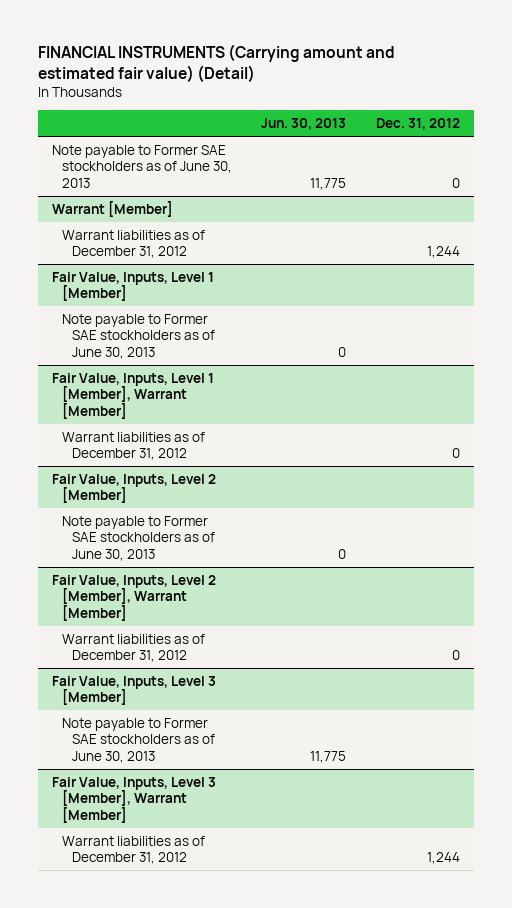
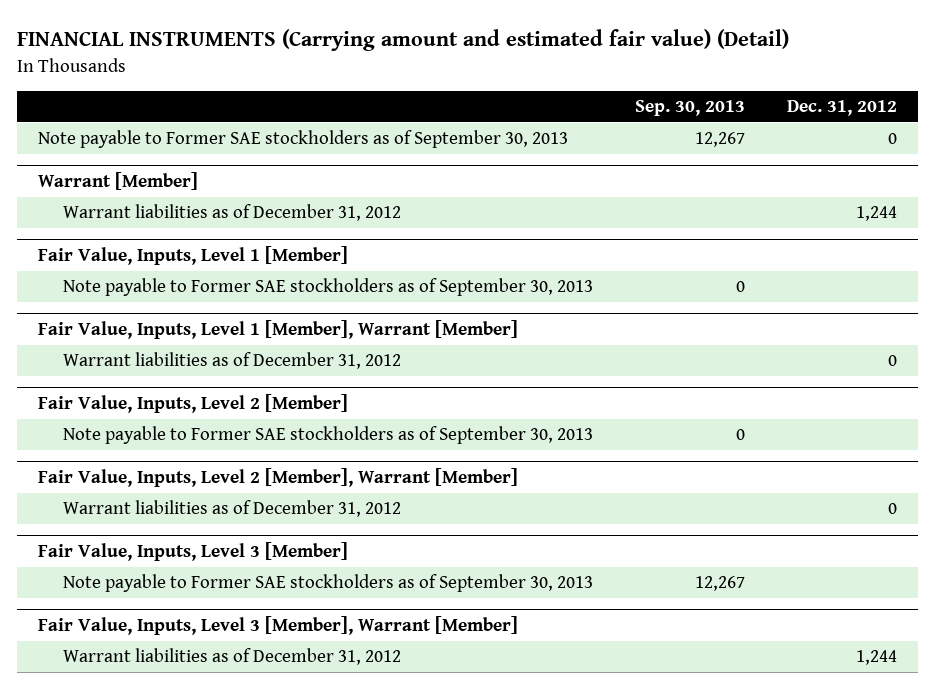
- | Jun. 30, 2013 | Dec. 31, 2012
+ | Sep. 30, 2013 | Dec. 31, 2012
- Note payable to Former SAE stockholders as of June 30, 2013 | 11,775 | 0
+ Note payable to Former SAE stockholders as of September 30, 2013 | 12,267 | 0
@ Fair Value, Inputs, Level 1 [Member]
- Note payable to Former SAE stockholders as of June 30, 2013 | 0 |
+ Note payable to Former SAE stockholders as of September 30, 2013 | 0 |
@ Fair Value, Inputs, Level 2 [Member]
- Note payable to Former SAE stockholders as of June 30, 2013 | 0 |
+ Note payable to Former SAE stockholders as of September 30, 2013 | 0 |
@ Fair Value, Inputs, Level 3 [Member]
- Note payable to Former SAE stockholders as of June 30, 2013 | 11,775 |
+ Note payable to Former SAE stockholders as of September 30, 2013 | 12,267 |

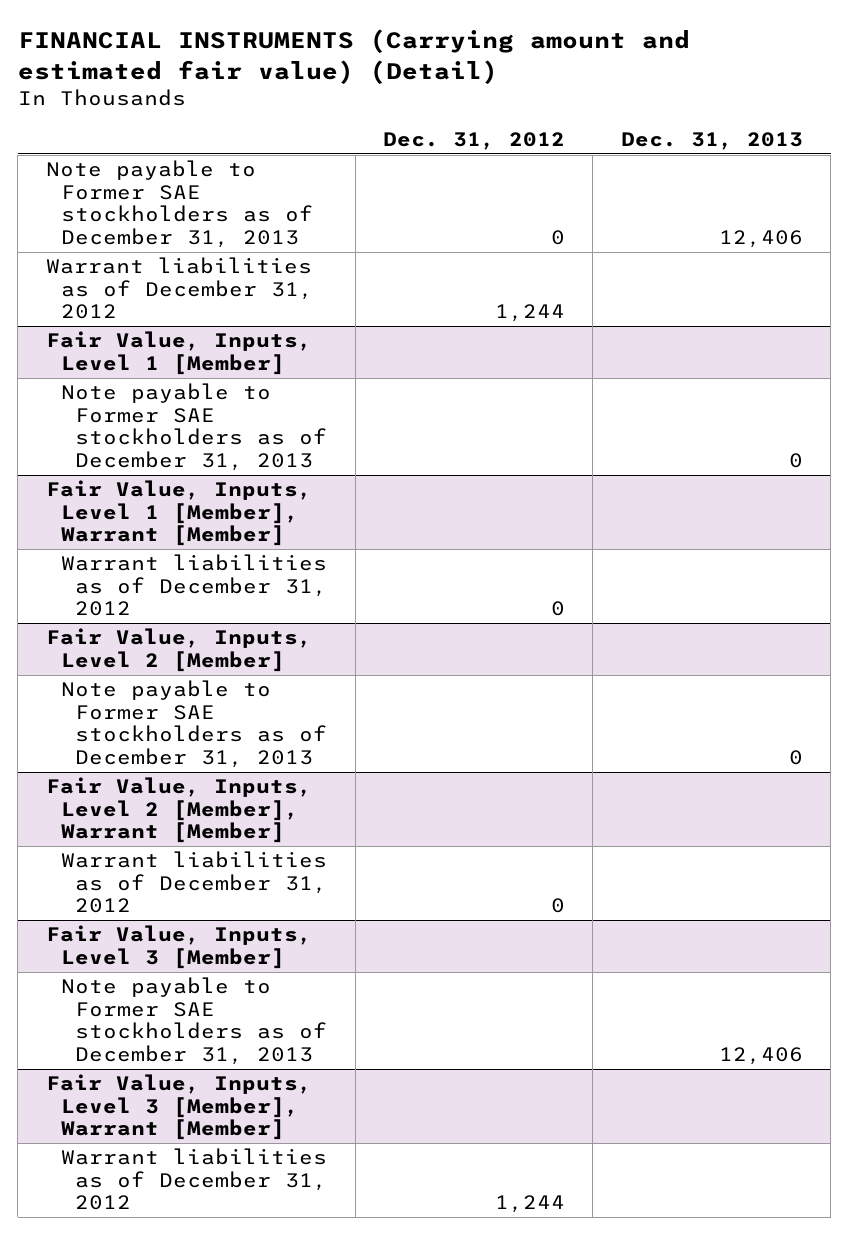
- | Sep. 30, 2013 | Dec. 31, 2012
+ | Dec. 31, 2012 | Dec. 31, 2013
- Note payable to Former SAE stockholders as of September 30, 2013 | 12,267 | 0
- Warrant [Member]
+ Note payable to Former SAE stockholders as of December 31, 2013 | 0 | 12,406
@ Fair Value, Inputs, Level 1 [Member]
- Note payable to Former SAE stockholders as of September 30, 2013 | 0 |
+ Note payable to Former SAE stockholders as of December 31, 2013 | | 0
@ Fair Value, Inputs, Level 2 [Member]
- Note payable to Former SAE stockholders as of September 30, 2013 | 0 |
+ Note payable to Former SAE stockholders as of December 31, 2013 | | 0
@ Fair Value, Inputs, Level 3 [Member]
- Note payable to Former SAE stockholders as of September 30, 2013 | 12,267 |
+ Note payable to Former SAE stockholders as of December 31, 2013 | | 12,406

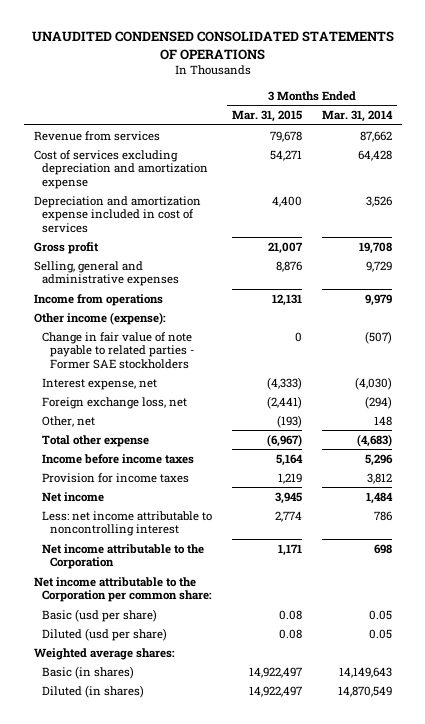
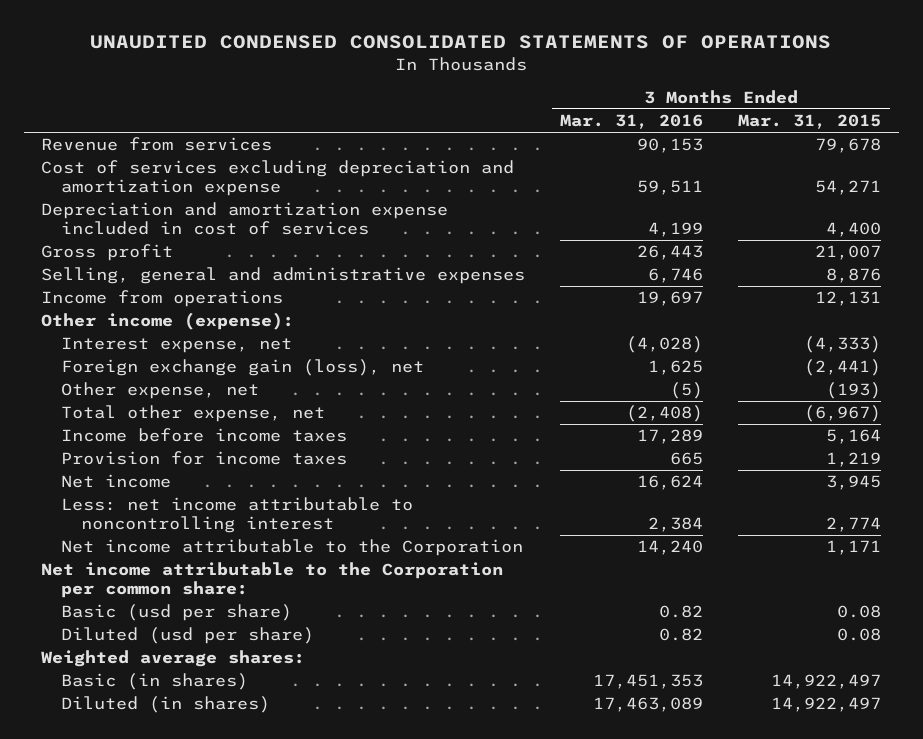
- | 3 Months Ended Mar. 31, 2015 | 3 Months Ended Mar. 31, 2014
+ | 3 Months Ended Mar. 31, 2016 | 3 Months Ended Mar. 31, 2015
- Change in fair value of note payable to related parties - Former SAE stockholders | 0 | (507)
- Foreign exchange loss, net | (2,441) | (294)
- Other, net | (193) | 148
- Total other expense | (6,967) | (4,683)
+ Foreign exchange gain (loss), net | 1,625 | (2,441)
+ Other expense, net | (5) | (193)
+ Total other expense, net | (2,408) | (6,967)

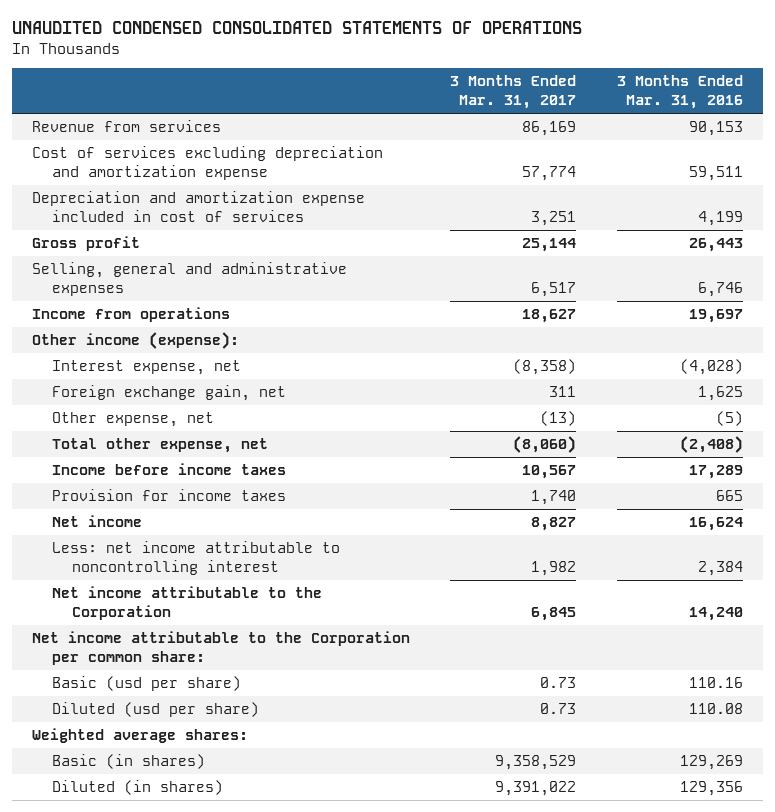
- | 3 Months Ended Mar. 31, 2016 | 3 Months Ended Mar. 31, 2015
+ | 3 Months Ended Mar. 31, 2017 | 3 Months Ended Mar. 31, 2016
- Foreign exchange gain (loss), net | 1,625 | (2,441)
+ Foreign exchange gain, net | 311 | 1,625
- Basic (usd per share) | 0.82 | 0.08
- Diluted (usd per share) | 0.82 | 0.08
+ Basic (usd per share) | 0.73 | 110.16
+ Diluted (usd per share) | 0.73 | 110.08
- Basic (in shares) | 17,451,353 | 14,922,497
- Diluted (in shares) | 17,463,089 | 14,922,497
+ Basic (in shares) | 9,358,529 | 129,269
+ Diluted (in shares) | 9,391,022 | 129,356

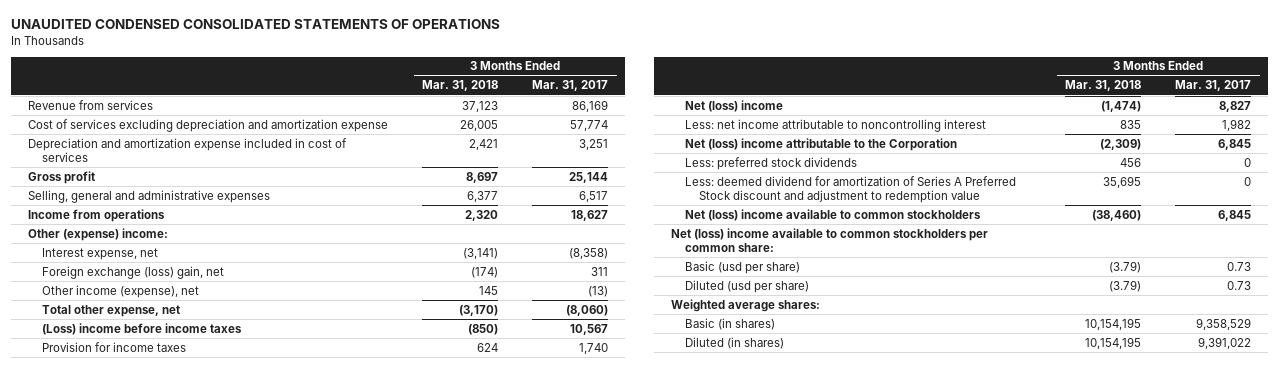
- | 3 Months Ended Mar. 31, 2017 | 3 Months Ended Mar. 31, 2016
+ | 3 Months Ended Mar. 31, 2018 | 3 Months Ended Mar. 31, 2017
- Other income (expense):
+ Other (expense) income:
- Foreign exchange gain, net | 311 | 1,625
- Other expense, net | (13) | (5)
+ Foreign exchange (loss) gain, net | (174) | 311
+ Other income (expense), net | 145 | (13)
- Income before income taxes | 10,567 | 17,289
+ (Loss) income before income taxes | (850) | 10,567
- Net income | 8,827 | 16,624
+ Net (loss) income | (1,474) | 8,827
- Net income attributable to the Corporation | 6,845 | 14,240
- Net income attributable to the Corporation per common share:
+ Net (loss) income attributable to the Corporation | (2,309) | 6,845
+ Less: preferred stock dividends | 456 | 0
+ Less: deemed dividend for amortization of Series A Preferred Stock discount and adjustment to redemption value | 35,695 | 0
+ Net (loss) income available to common stockholders | (38,460) | 6,845
+ Net (loss) income available to common stockholders per common share:

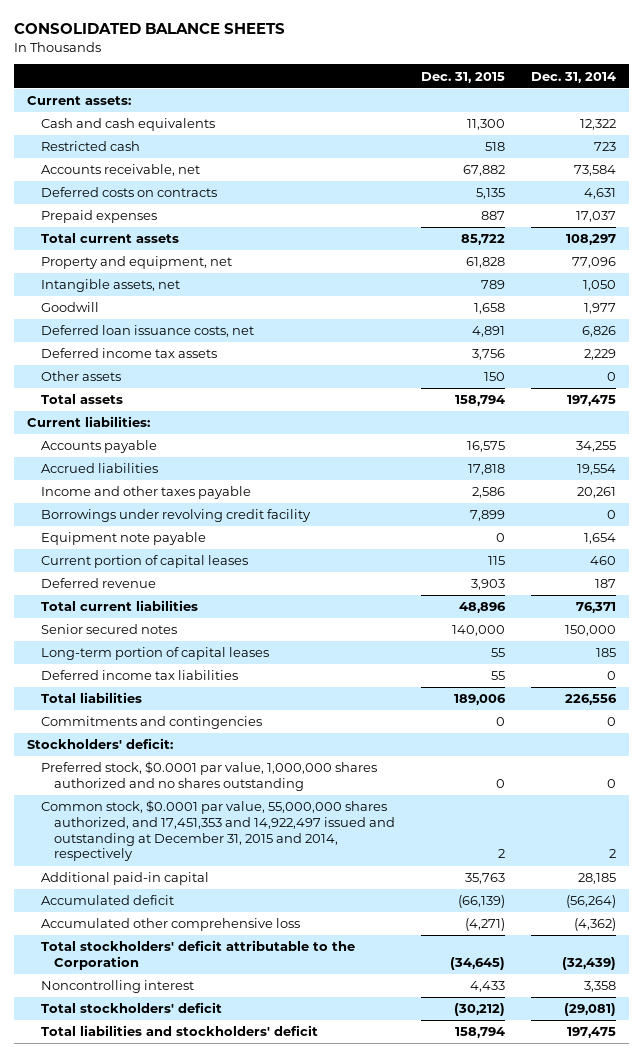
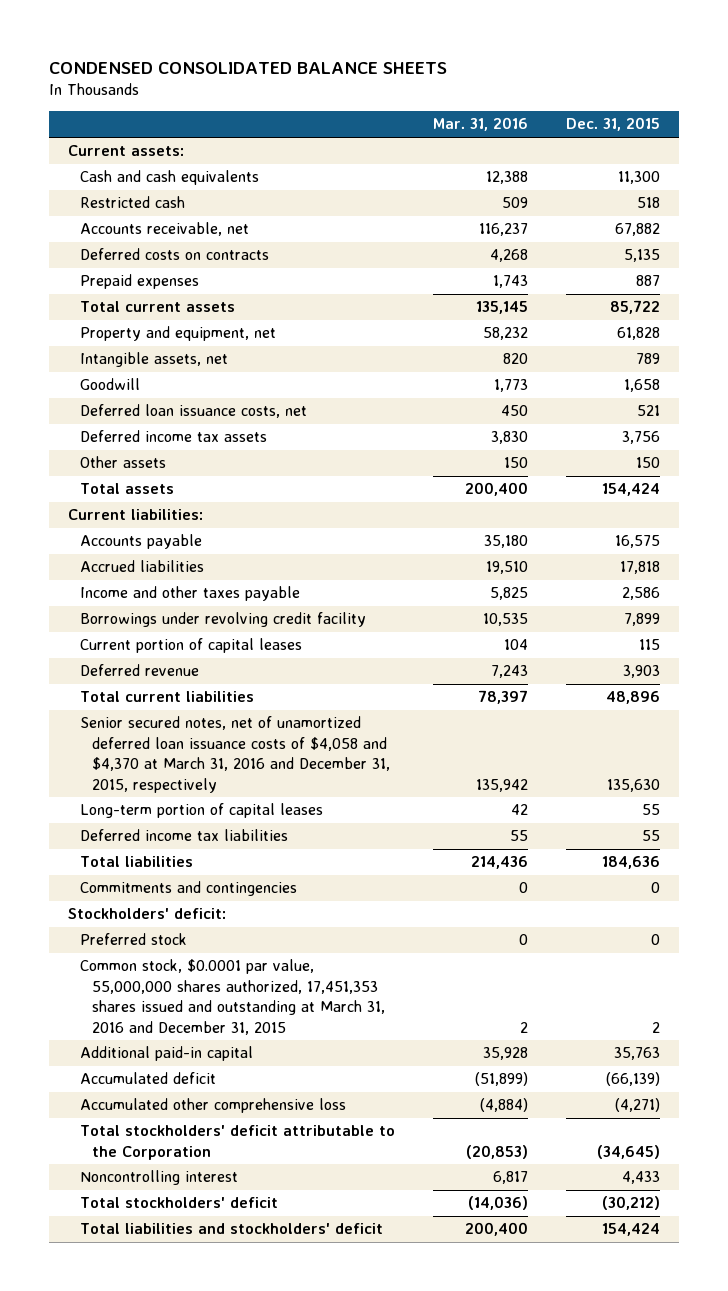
- CONSOLIDATED BALANCE SHEETS
+ CONDENSED CONSOLIDATED BALANCE SHEETS
- | Dec. 31, 2015 | Dec. 31, 2014
+ | Mar. 31, 2016 | Dec. 31, 2015
- Deferred loan issuance costs, net | 4,891 | 6,826
+ Deferred loan issuance costs, net | 450 | 521
- Total assets | 158,794 | 197,475
+ Total assets | 200,400 | 154,424
- Equipment note payable | 0 | 1,654
- Senior secured notes | 140,000 | 150,000
+ Senior secured notes, net of unamortized deferred loan issuance costs of $4,058 and $4,370 at March 31, 2016 and December 31, 2015, respectively | 135,942 | 135,630
- Total liabilities | 189,006 | 226,556
+ Total liabilities | 214,436 | 184,636
- Preferred stock, $0.0001 par value, 1,000,000 shares authorized and no shares outstanding | 0 | 0
- Common stock, $0.0001 par value, 55,000,000 shares authorized, and 17,451,353 and 14,922,497 issued and outstanding at December 31, 2015 and 2014, respectively | 2 | 2
+ Preferred stock | 0 | 0
+ Common stock, $0.0001 par value, 55,000,000 shares authorized, 17,451,353 shares issued and outstanding at March 31, 2016 and December 31, 2015 | 2 | 2
- Total liabilities and stockholders' deficit | 158,794 | 197,475
+ Total liabilities and stockholders' deficit | 200,400 | 154,424

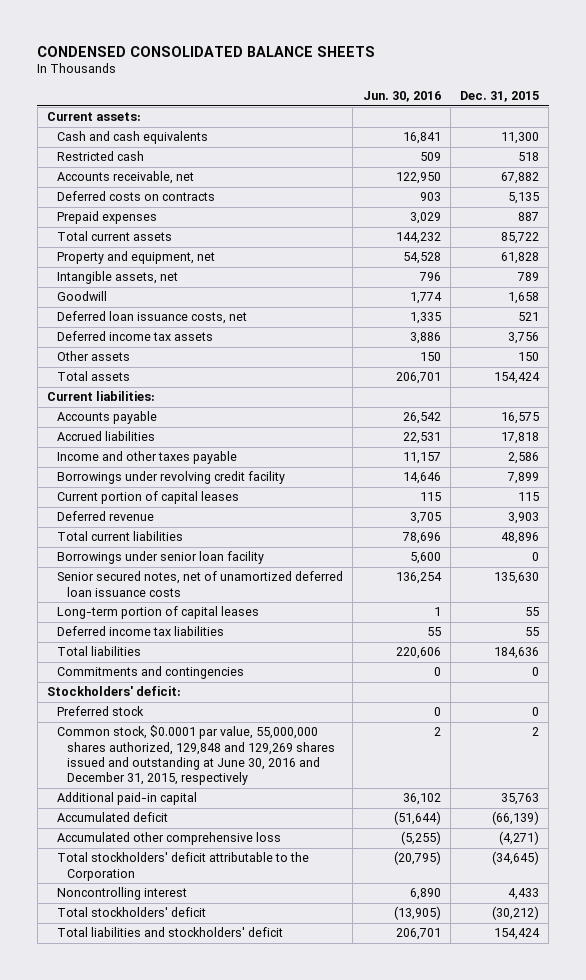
- | Mar. 31, 2016 | Dec. 31, 2015
+ | Jun. 30, 2016 | Dec. 31, 2015
- Senior secured notes, net of unamortized deferred loan issuance costs of $4,058 and $4,370 at March 31, 2016 and December 31, 2015, respectively | 135,942 | 135,630
+ Borrowings under senior loan facility | 5,600 | 0
+ Senior secured notes, net of unamortized deferred loan issuance costs | 136,254 | 135,630
- Common stock, $0.0001 par value, 55,000,000 shares authorized, 17,451,353 shares issued and outstanding at March 31, 2016 and December 31, 2015 | 2 | 2
+ Common stock, $0.0001 par value, 55,000,000 shares authorized, 129,848 and 129,269 shares issued and outstanding at June 30, 2016 and December 31, 2015, respectively | 2 | 2

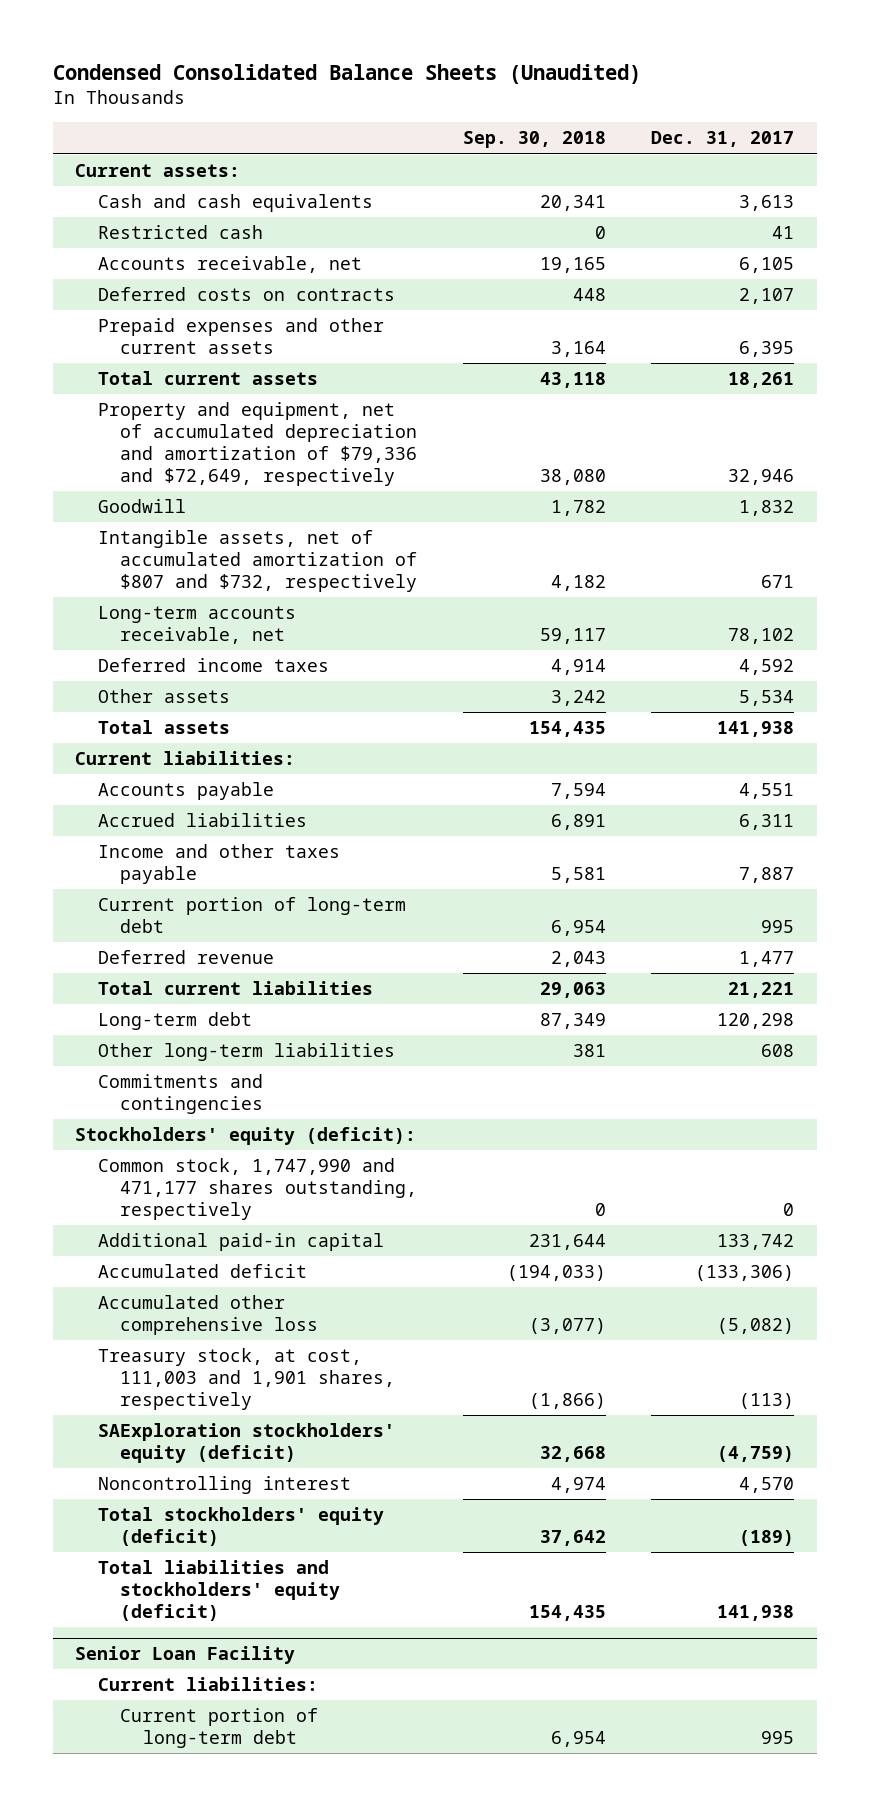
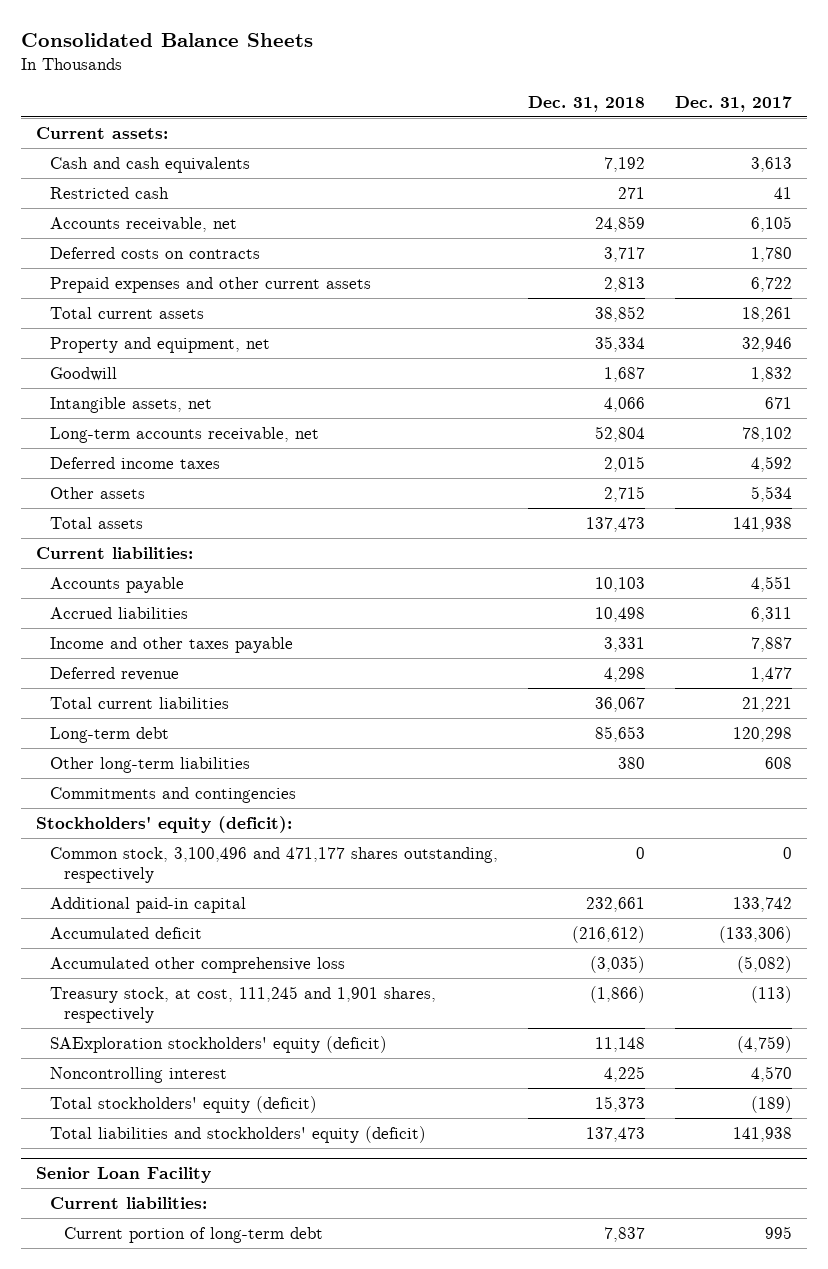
- Condensed Consolidated Balance Sheets (Unaudited)
+ Consolidated Balance Sheets
- | Sep. 30, 2018 | Dec. 31, 2017
+ | Dec. 31, 2018 | Dec. 31, 2017
- Deferred costs on contracts | 448 | 2,107
- Prepaid expenses and other current assets | 3,164 | 6,395
+ Deferred costs on contracts | 3,717 | 1,780
+ Prepaid expenses and other current assets | 2,813 | 6,722
- Property and equipment, net of accumulated depreciation and amortization of $79,336 and $72,649, respectively | 38,080 | 32,946
+ Property and equipment, net | 35,334 | 32,946
- Intangible assets, net of accumulated amortization of $807 and $732, respectively | 4,182 | 671
+ Intangible assets, net | 4,066 | 671
- Current portion of long-term debt | 6,954 | 995
- Common stock, 1,747,990 and 471,177 shares outstanding, respectively | 0 | 0
+ Common stock, 3,100,496 and 471,177 shares outstanding, respectively | 0 | 0
- Treasury stock, at cost, 111,003 and 1,901 shares, respectively | (1,866) | (113)
+ Treasury stock, at cost, 111,245 and 1,901 shares, respectively | (1,866) | (113)

